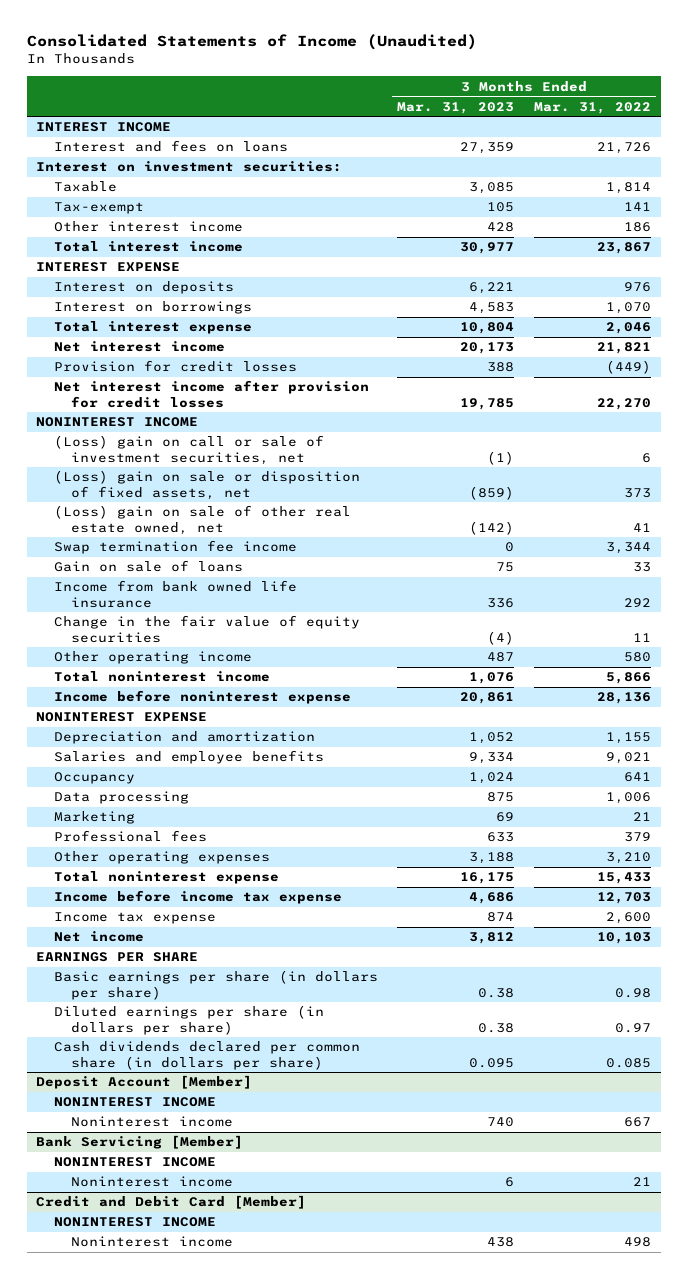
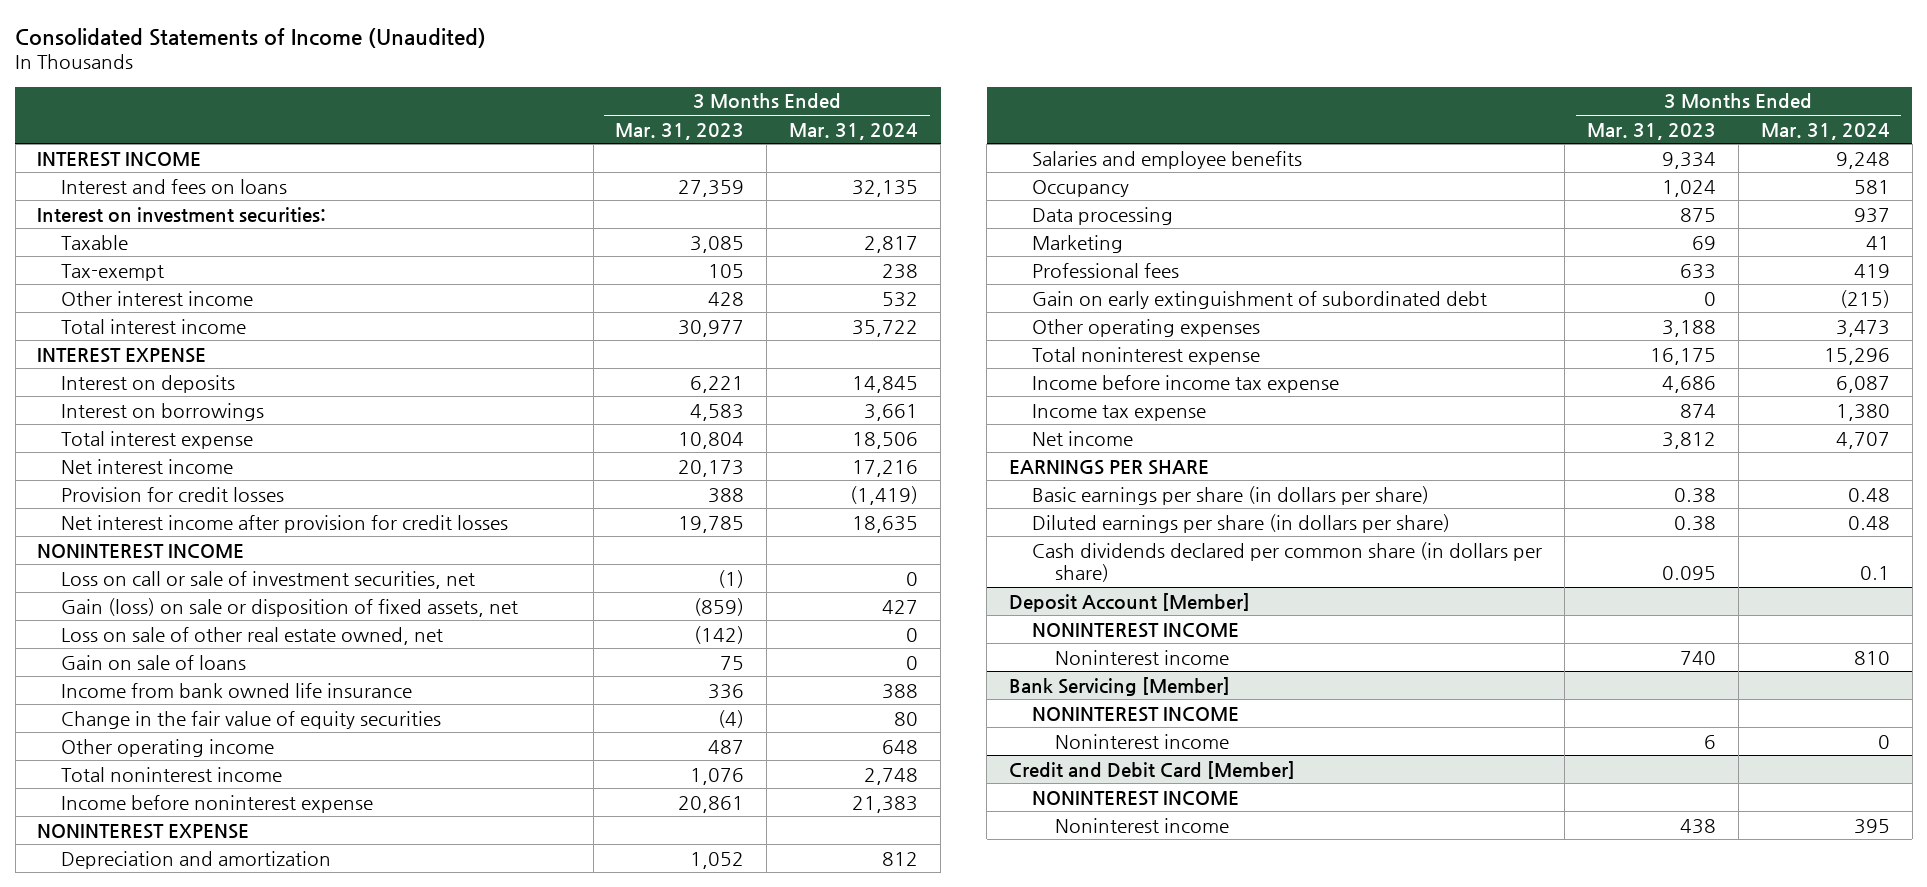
- | 3 Months Ended Mar. 31, 2023 | 3 Months Ended Mar. 31, 2022
+ | 3 Months Ended Mar. 31, 2023 | 3 Months Ended Mar. 31, 2024
- (Loss) gain on call or sale of investment securities, net | (1) | 6
- (Loss) gain on sale or disposition of fixed assets, net | (859) | 373
- (Loss) gain on sale of other real estate owned, net | (142) | 41
- Swap termination fee income | 0 | 3,344
+ Loss on call or sale of investment securities, net | (1) | 0
+ Gain (loss) on sale or disposition of fixed assets, net | (859) | 427
+ Loss on sale of other real estate owned, net | (142) | 0
+ Gain on early extinguishment of subordinated debt | 0 | (215)

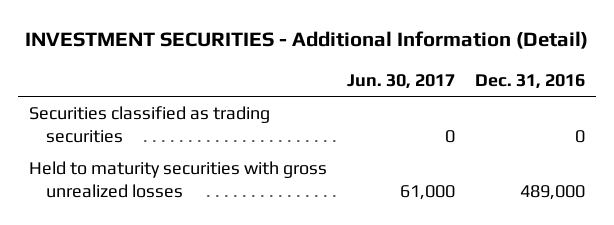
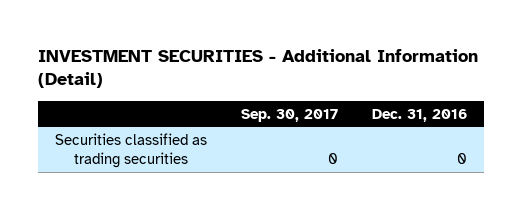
- | Jun. 30, 2017 | Dec. 31, 2016
+ | Sep. 30, 2017 | Dec. 31, 2016
- Held to maturity securities with gross unrealized losses | 61,000 | 489,000

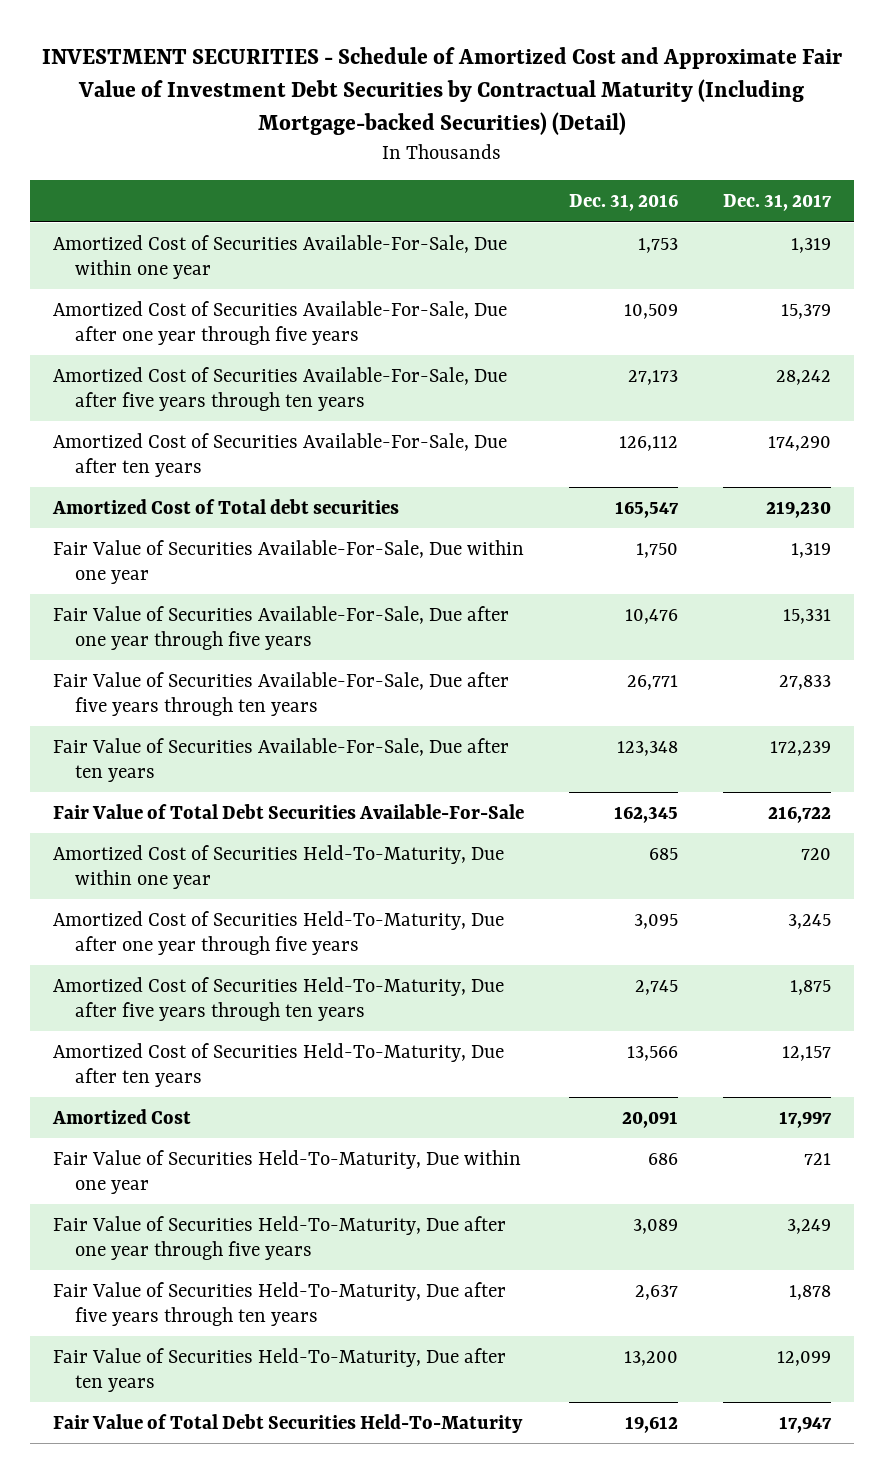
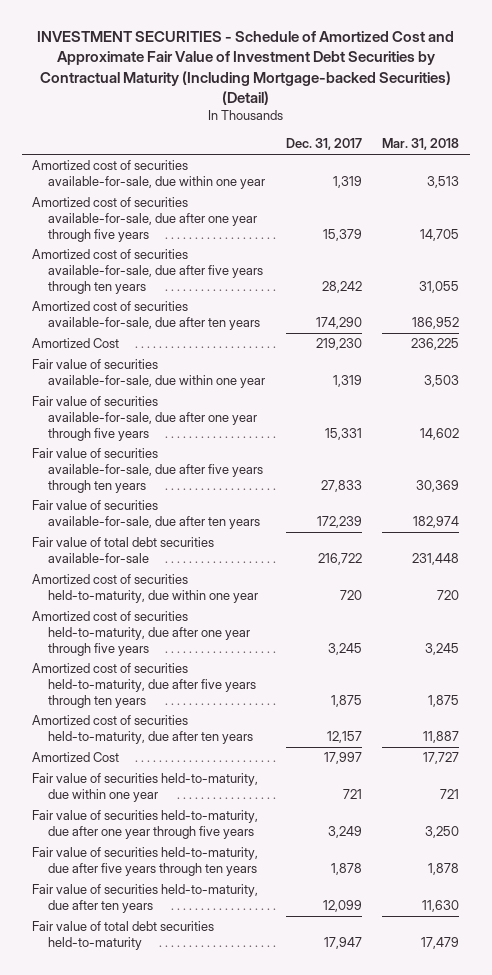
- | Dec. 31, 2016 | Dec. 31, 2017
+ | Dec. 31, 2017 | Mar. 31, 2018
- Amortized Cost of Securities Available-For-Sale, Due within one year | 1,753 | 1,319
- Amortized Cost of Securities Available-For-Sale, Due after one year through five years | 10,509 | 15,379
- Amortized Cost of Securities Available-For-Sale, Due after five years through ten years | 27,173 | 28,242
- Amortized Cost of Securities Available-For-Sale, Due after ten years | 126,112 | 174,290
- Amortized Cost of Total debt securities | 165,547 | 219,230
- Fair Value of Securities Available-For-Sale, Due within one year | 1,750 | 1,319
- Fair Value of Securities Available-For-Sale, Due after one year through five years | 10,476 | 15,331
- Fair Value of Securities Available-For-Sale, Due after five years through ten years | 26,771 | 27,833
- Fair Value of Securities Available-For-Sale, Due after ten years | 123,348 | 172,239
- Fair Value of Total Debt Securities Available-For-Sale | 162,345 | 216,722
- Amortized Cost of Securities Held-To-Maturity, Due within one year | 685 | 720
- Amortized Cost of Securities Held-To-Maturity, Due after one year through five years | 3,095 | 3,245
- Amortized Cost of Securities Held-To-Maturity, Due after five years through ten years | 2,745 | 1,875
- Amortized Cost of Securities Held-To-Maturity, Due after ten years | 13,566 | 12,157
+ Amortized cost of securities available-for-sale, due within one year | 1,319 | 3,513
+ Amortized cost of securities available-for-sale, due after one year through five years | 15,379 | 14,705
+ Amortized cost of securities available-for-sale, due after five years through ten years | 28,242 | 31,055
+ Amortized cost of securities available-for-sale, due after ten years | 174,290 | 186,952
+ Amortized Cost | 219,230 | 236,225
+ Fair value of securities available-for-sale, due within one year | 1,319 | 3,503
+ Fair value of securities available-for-sale, due after one year through five years | 15,331 | 14,602
+ Fair value of securities available-for-sale, due after five years through ten years | 27,833 | 30,369
+ Fair value of securities available-for-sale, due after ten years | 172,239 | 182,974
+ Fair value of total debt securities available-for-sale | 216,722 | 231,448
+ Amortized cost of securities held-to-maturity, due within one year | 720 | 720
+ Amortized cost of securities held-to-maturity, due after one year through five years | 3,245 | 3,245
+ Amortized cost of securities held-to-maturity, due after five years through ten years | 1,875 | 1,875
+ Amortized cost of securities held-to-maturity, due after ten years | 12,157 | 11,887
- Fair Value of Securities Held-To-Maturity, Due within one year | 686 | 721
- Fair Value of Securities Held-To-Maturity, Due after one year through five years | 3,089 | 3,249
- Fair Value of Securities Held-To-Maturity, Due after five years through ten years | 2,637 | 1,878
- Fair Value of Securities Held-To-Maturity, Due after ten years | 13,200 | 12,099
- Fair Value of Total Debt Securities Held-To-Maturity | 19,612 | 17,947
+ Fair value of securities held-to-maturity, due within one year | 721 | 721
+ Fair value of securities held-to-maturity, due after one year through five years | 3,249 | 3,250
+ Fair value of securities held-to-maturity, due after five years through ten years | 1,878 | 1,878
+ Fair value of securities held-to-maturity, due after ten years | 12,099 | 11,630
+ Fair value of total debt securities held-to-maturity | 17,947 | 17,479

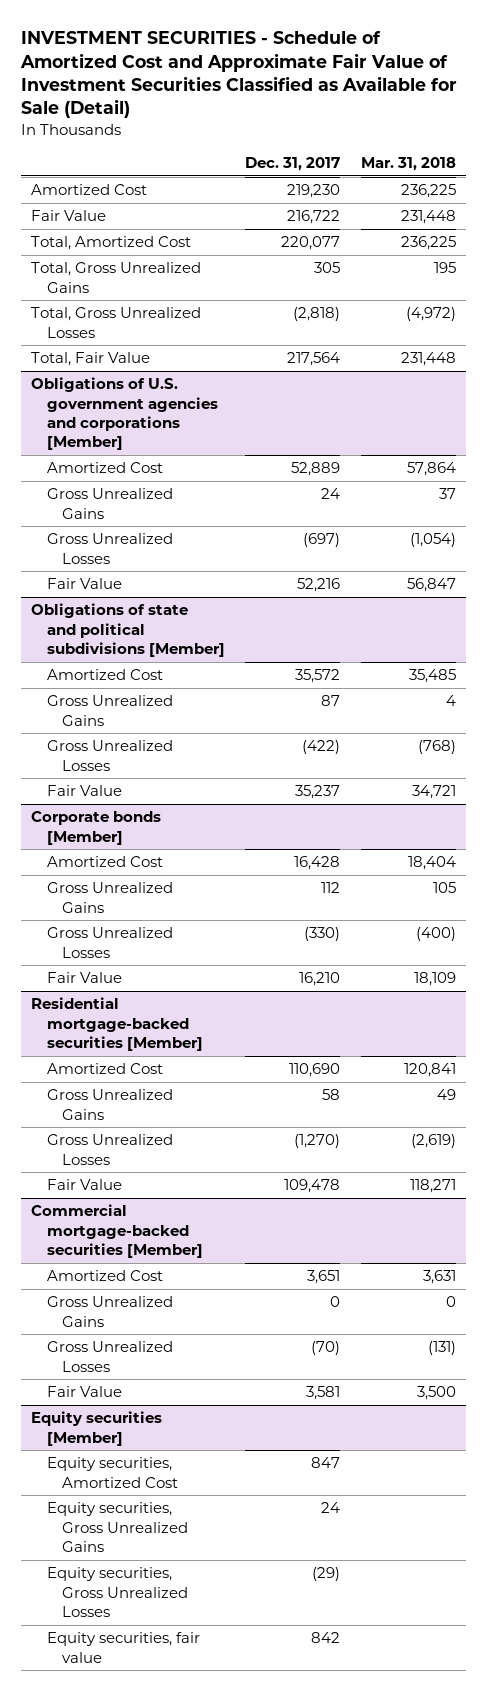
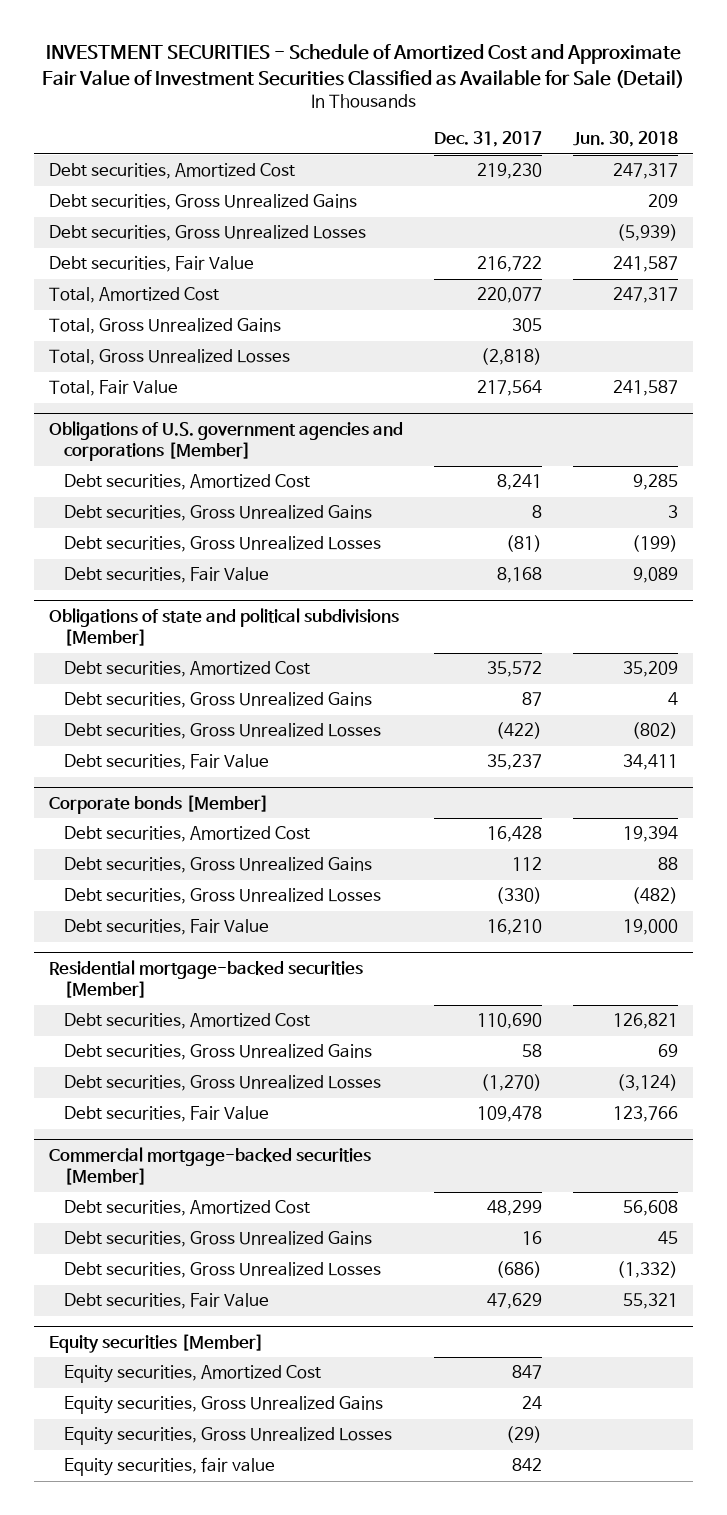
- | Dec. 31, 2017 | Mar. 31, 2018
+ | Dec. 31, 2017 | Jun. 30, 2018
- Amortized Cost | 219,230 | 236,225
- Fair Value | 216,722 | 231,448
+ Debt securities, Amortized Cost | 219,230 | 247,317
+ Debt securities, Gross Unrealized Gains | | 209
+ Debt securities, Gross Unrealized Losses | | (5,939)
+ Debt securities, Fair Value | 216,722 | 241,587
@ Obligations of U.S. government agencies and corporations [Member]
- Amortized Cost | 52,889 | 57,864
- Gross Unrealized Gains | 24 | 37
- Gross Unrealized Losses | (697) | (1,054)
- Fair Value | 52,216 | 56,847
+ Debt securities, Amortized Cost | 8,241 | 9,285
+ Debt securities, Gross Unrealized Gains | 8 | 3
+ Debt securities, Gross Unrealized Losses | (81) | (199)
+ Debt securities, Fair Value | 8,168 | 9,089
@ Obligations of state and political subdivisions [Member]
- Amortized Cost | 35,572 | 35,485
- Gross Unrealized Gains | 87 | 4
- Gross Unrealized Losses | (422) | (768)
- Fair Value | 35,237 | 34,721
+ Debt securities, Amortized Cost | 35,572 | 35,209
+ Debt securities, Gross Unrealized Gains | 87 | 4
+ Debt securities, Gross Unrealized Losses | (422) | (802)
+ Debt securities, Fair Value | 35,237 | 34,411
@ Corporate bonds [Member]
- Amortized Cost | 16,428 | 18,404
- Gross Unrealized Gains | 112 | 105
- Gross Unrealized Losses | (330) | (400)
- Fair Value | 16,210 | 18,109
+ Debt securities, Amortized Cost | 16,428 | 19,394
+ Debt securities, Gross Unrealized Gains | 112 | 88
+ Debt securities, Gross Unrealized Losses | (330) | (482)
+ Debt securities, Fair Value | 16,210 | 19,000
@ Residential mortgage-backed securities [Member]
- Amortized Cost | 110,690 | 120,841
- Gross Unrealized Gains | 58 | 49
- Gross Unrealized Losses | (1,270) | (2,619)
- Fair Value | 109,478 | 118,271
+ Debt securities, Amortized Cost | 110,690 | 126,821
+ Debt securities, Gross Unrealized Gains | 58 | 69
+ Debt securities, Gross Unrealized Losses | (1,270) | (3,124)
+ Debt securities, Fair Value | 109,478 | 123,766
@ Commercial mortgage-backed securities [Member]
- Amortized Cost | 3,651 | 3,631
- Gross Unrealized Gains | 0 | 0
- Gross Unrealized Losses | (70) | (131)
- Fair Value | 3,581 | 3,500
+ Debt securities, Amortized Cost | 48,299 | 56,608
+ Debt securities, Gross Unrealized Gains | 16 | 45
+ Debt securities, Gross Unrealized Losses | (686) | (1,332)
+ Debt securities, Fair Value | 47,629 | 55,321

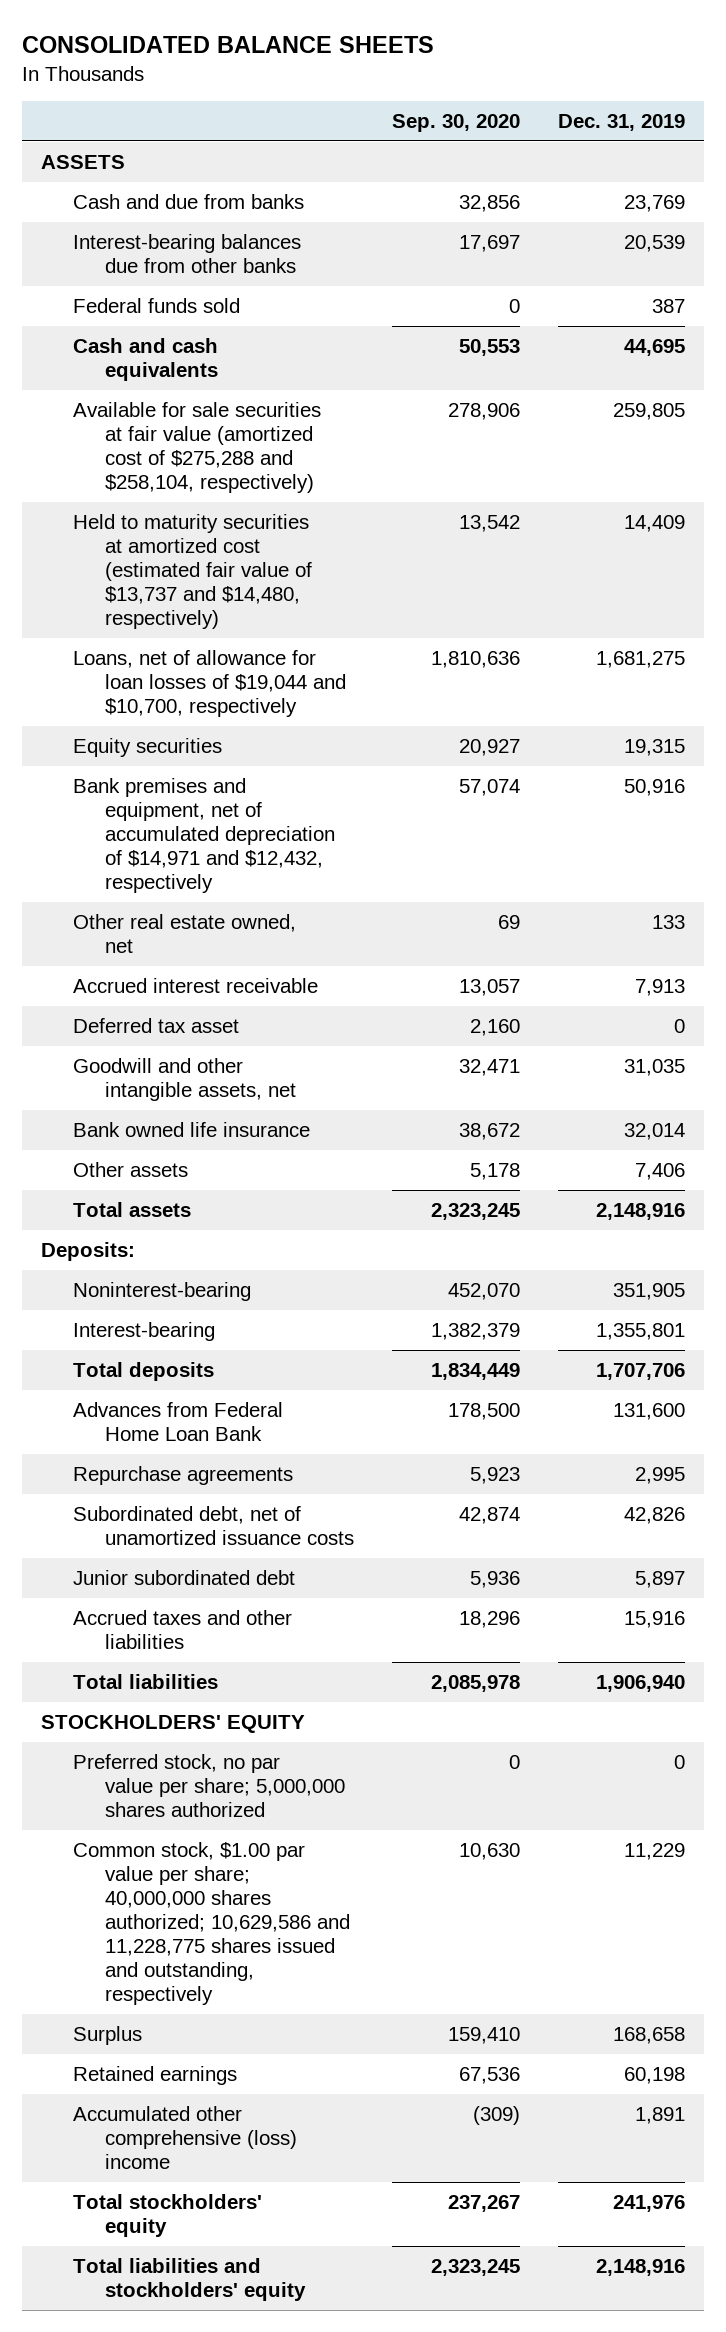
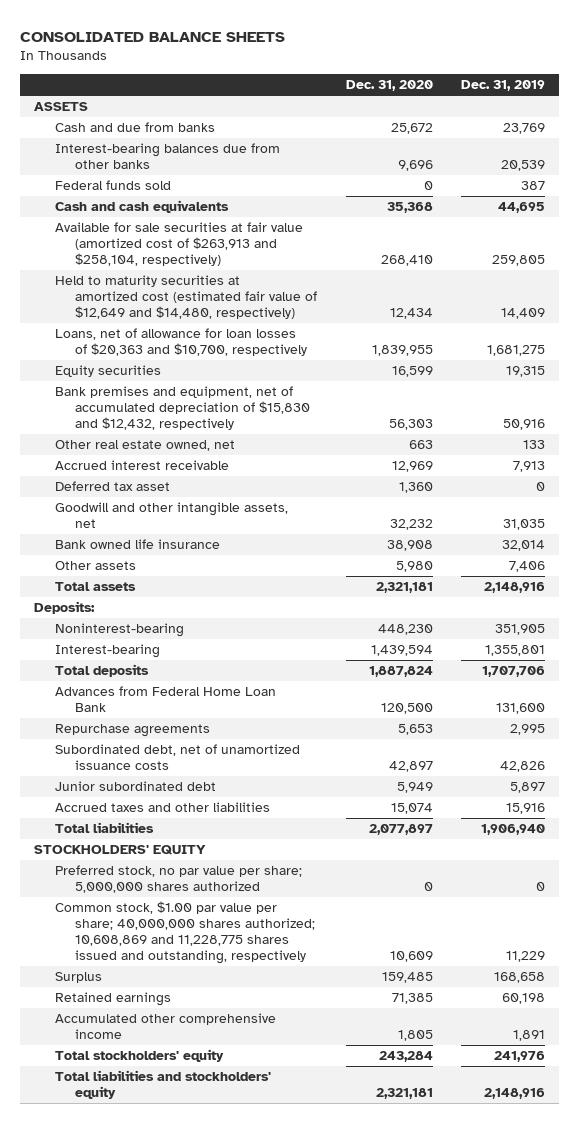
- | Sep. 30, 2020 | Dec. 31, 2019
+ | Dec. 31, 2020 | Dec. 31, 2019
- Available for sale securities at fair value (amortized cost of $275,288 and $258,104, respectively) | 278,906 | 259,805
- Held to maturity securities at amortized cost (estimated fair value of $13,737 and $14,480, respectively) | 13,542 | 14,409
- Loans, net of allowance for loan losses of $19,044 and $10,700, respectively | 1,810,636 | 1,681,275
+ Available for sale securities at fair value (amortized cost of $263,913 and $258,104, respectively) | 268,410 | 259,805
+ Held to maturity securities at amortized cost (estimated fair value of $12,649 and $14,480, respectively) | 12,434 | 14,409
+ Loans, net of allowance for loan losses of $20,363 and $10,700, respectively | 1,839,955 | 1,681,275
- Bank premises and equipment, net of accumulated depreciation of $14,971 and $12,432, respectively | 57,074 | 50,916
+ Bank premises and equipment, net of accumulated depreciation of $15,830 and $12,432, respectively | 56,303 | 50,916
- Common stock, $1.00 par value per share; 40,000,000 shares authorized; 10,629,586 and 11,228,775 shares issued and outstanding, respectively | 10,630 | 11,229
+ Common stock, $1.00 par value per share; 40,000,000 shares authorized; 10,608,869 and 11,228,775 shares issued and outstanding, respectively | 10,609 | 11,229
- Accumulated other comprehensive (loss) income | (309) | 1,891
+ Accumulated other comprehensive income | 1,805 | 1,891

